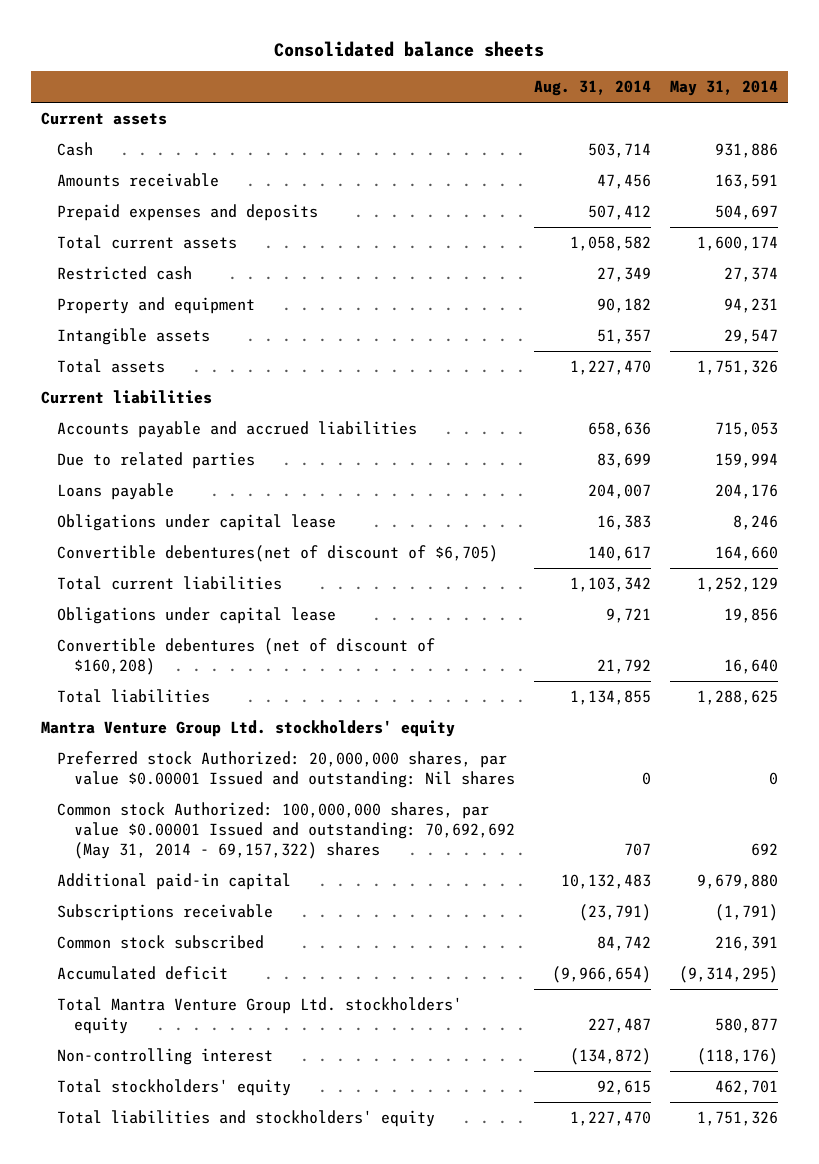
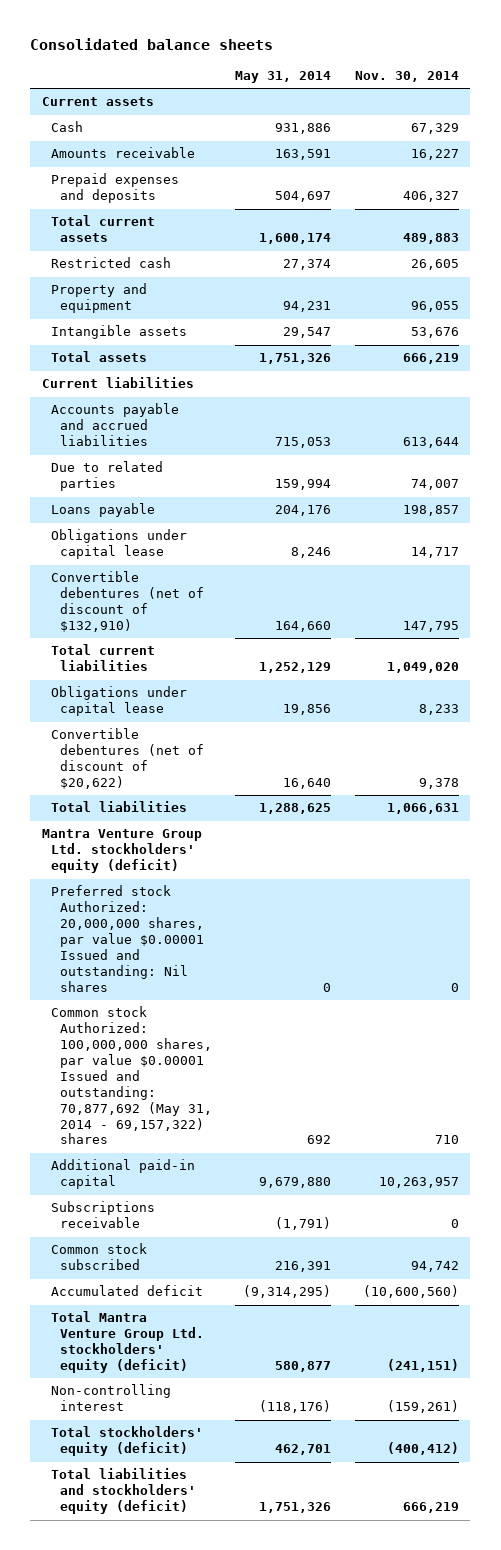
- | Aug. 31, 2014 | May 31, 2014
+ | May 31, 2014 | Nov. 30, 2014
- Convertible debentures(net of discount of $6,705) | 140,617 | 164,660
+ Convertible debentures (net of discount of $132,910) | 164,660 | 147,795
- Convertible debentures (net of discount of $160,208) | 21,792 | 16,640
+ Convertible debentures (net of discount of $20,622) | 16,640 | 9,378
- Mantra Venture Group Ltd. stockholders' equity
+ Mantra Venture Group Ltd. stockholders' equity (deficit)
- Common stock Authorized: 100,000,000 shares, par value $0.00001 Issued and outstanding: 70,692,692 (May 31, 2014 - 69,157,322) shares | 707 | 692
+ Common stock Authorized: 100,000,000 shares, par value $0.00001 Issued and outstanding: 70,877,692 (May 31, 2014 - 69,157,322) shares | 692 | 710
- Total Mantra Venture Group Ltd. stockholders' equity | 227,487 | 580,877
+ Total Mantra Venture Group Ltd. stockholders' equity (deficit) | 580,877 | (241,151)
- Total stockholders' equity | 92,615 | 462,701
- Total liabilities and stockholders' equity | 1,227,470 | 1,751,326
+ Total stockholders' equity (deficit) | 462,701 | (400,412)
+ Total liabilities and stockholders' equity (deficit) | 1,751,326 | 666,219

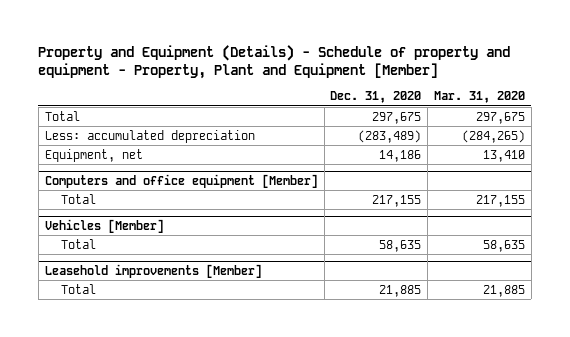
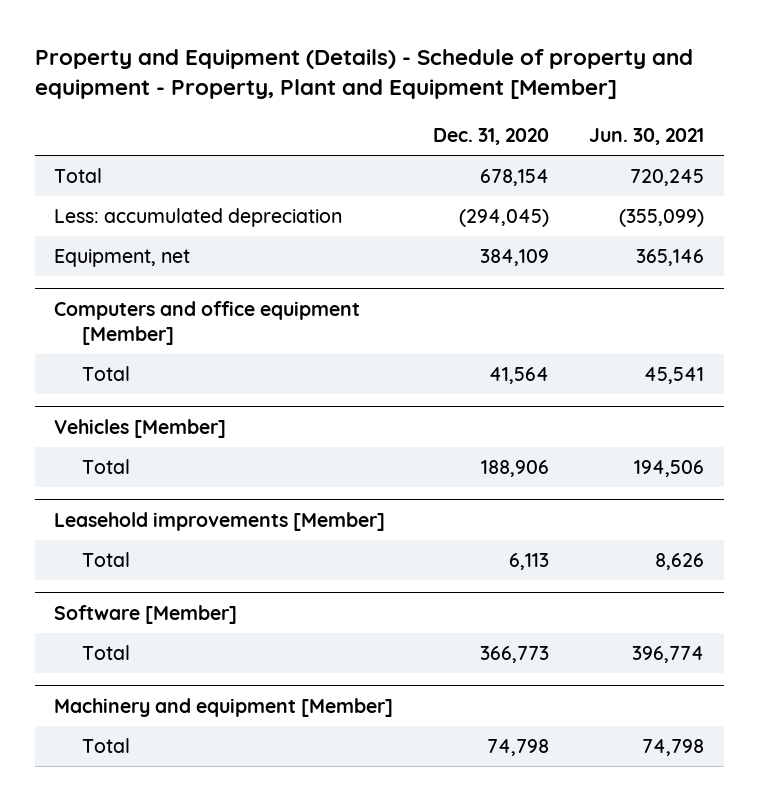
- | Dec. 31, 2020 | Mar. 31, 2020
+ | Dec. 31, 2020 | Jun. 30, 2021
- Total | 297,675 | 297,675
- Less: accumulated depreciation | (283,489) | (284,265)
- Equipment, net | 14,186 | 13,410
+ Total | 678,154 | 720,245
+ Less: accumulated depreciation | (294,045) | (355,099)
+ Equipment, net | 384,109 | 365,146
@ Computers and office equipment [Member]
- Total | 217,155 | 217,155
+ Total | 41,564 | 45,541
@ Vehicles [Member]
- Total | 58,635 | 58,635
+ Total | 188,906 | 194,506
@ Leasehold improvements [Member]
- Total | 21,885 | 21,885
+ Total | 6,113 | 8,626
+ Software [Member]
+ Total | 366,773 | 396,774
+ Machinery and equipment [Member]
+ Total | 74,798 | 74,798

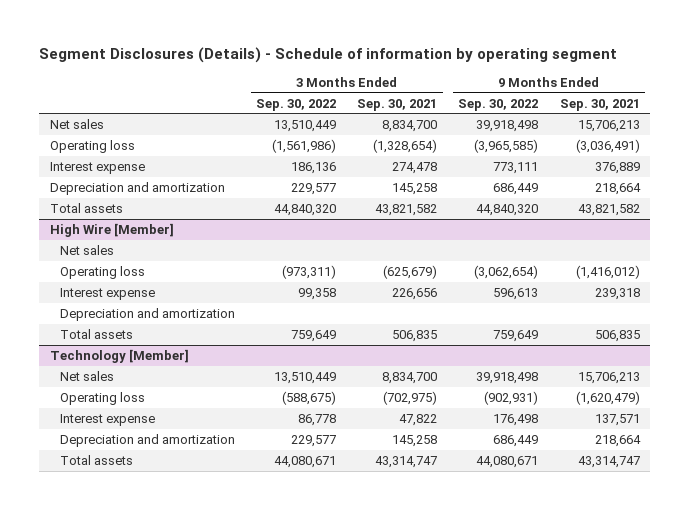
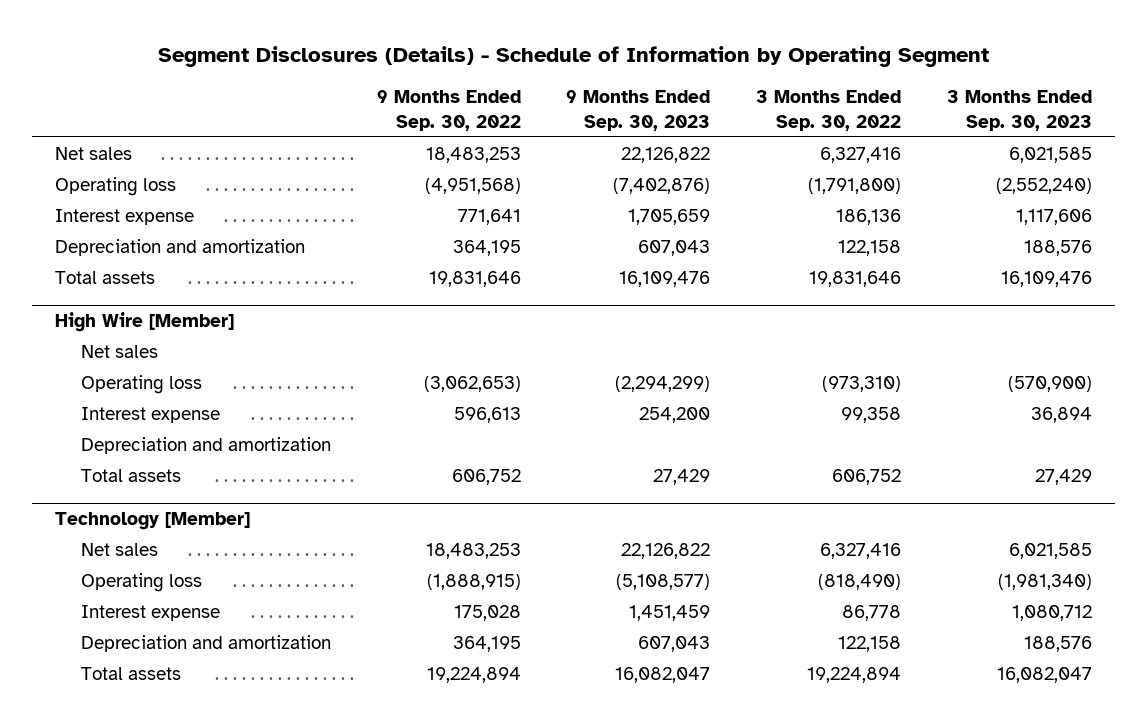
- Segment Disclosures (Details) - Schedule of information by operating segment
+ Segment Disclosures (Details) - Schedule of Information by Operating Segment
- | 3 Months Ended Sep. 30, 2022 | 3 Months Ended Sep. 30, 2021 | 9 Months Ended Sep. 30, 2022 | 9 Months Ended Sep. 30, 2021
+ | 9 Months Ended Sep. 30, 2022 | 9 Months Ended Sep. 30, 2023 | 3 Months Ended Sep. 30, 2022 | 3 Months Ended Sep. 30, 2023
- Net sales | 13,510,449 | 8,834,700 | 39,918,498 | 15,706,213
- Operating loss | (1,561,986) | (1,328,654) | (3,965,585) | (3,036,491)
- Interest expense | 186,136 | 274,478 | 773,111 | 376,889
- Depreciation and amortization | 229,577 | 145,258 | 686,449 | 218,664
- Total assets | 44,840,320 | 43,821,582 | 44,840,320 | 43,821,582
+ Net sales | 18,483,253 | 22,126,822 | 6,327,416 | 6,021,585
+ Operating loss | (4,951,568) | (7,402,876) | (1,791,800) | (2,552,240)
+ Interest expense | 771,641 | 1,705,659 | 186,136 | 1,117,606
+ Depreciation and amortization | 364,195 | 607,043 | 122,158 | 188,576
+ Total assets | 19,831,646 | 16,109,476 | 19,831,646 | 16,109,476
@ High Wire [Member]
- Operating loss | (973,311) | (625,679) | (3,062,654) | (1,416,012)
+ Operating loss | (3,062,653) | (2,294,299) | (973,310) | (570,900)
- Total assets | 759,649 | 506,835 | 759,649 | 506,835
+ Total assets | 606,752 | 27,429 | 606,752 | 27,429
@ Technology [Member]
- Net sales | 13,510,449 | 8,834,700 | 39,918,498 | 15,706,213
- Operating loss | (588,675) | (702,975) | (902,931) | (1,620,479)
- Interest expense | 86,778 | 47,822 | 176,498 | 137,571
- Depreciation and amortization | 229,577 | 145,258 | 686,449 | 218,664
- Total assets | 44,080,671 | 43,314,747 | 44,080,671 | 43,314,747
+ Net sales | 18,483,253 | 22,126,822 | 6,327,416 | 6,021,585
+ Operating loss | (1,888,915) | (5,108,577) | (818,490) | (1,981,340)
+ Interest expense | 175,028 | 1,451,459 | 86,778 | 1,080,712
+ Depreciation and amortization | 364,195 | 607,043 | 122,158 | 188,576
+ Total assets | 19,224,894 | 16,082,047 | 19,224,894 | 16,082,047

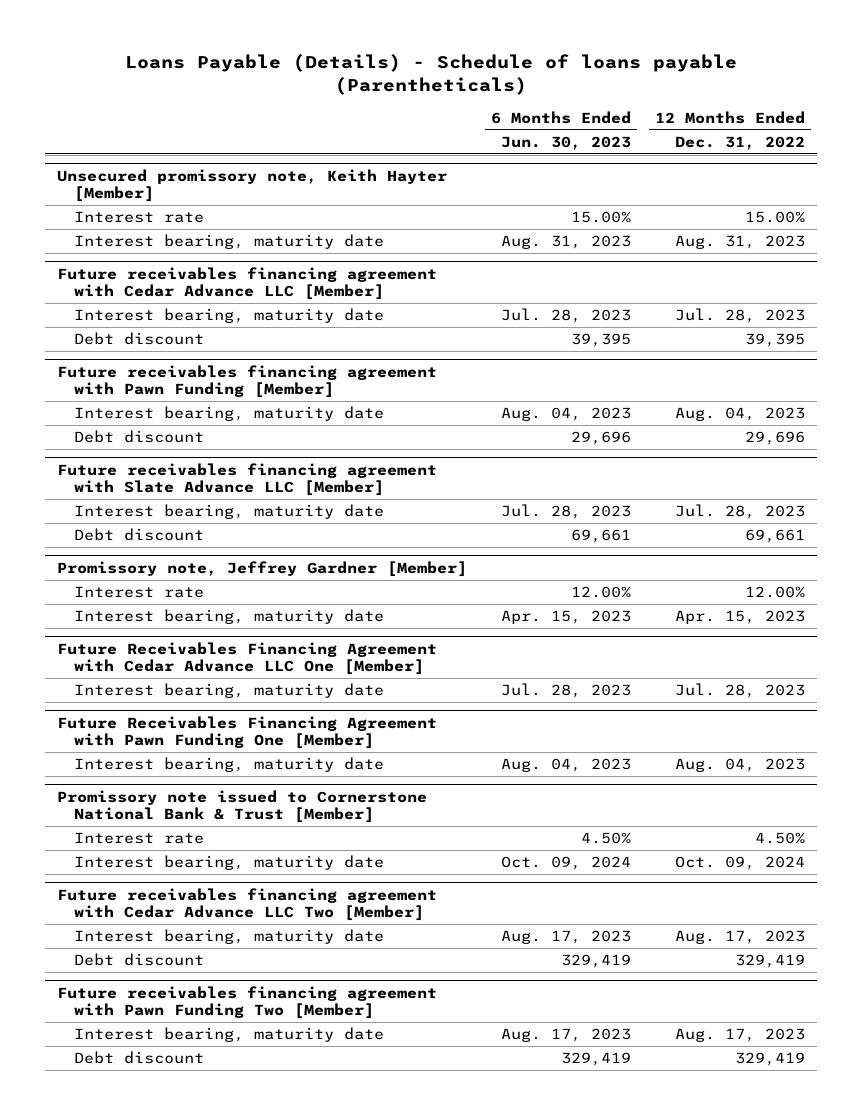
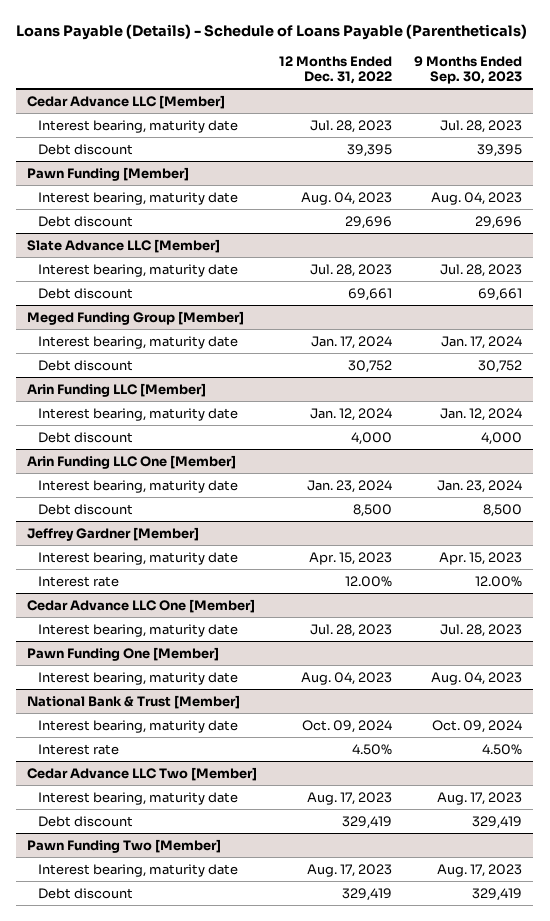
- Loans Payable (Details) - Schedule of loans payable (Parentheticals)
+ Loans Payable (Details) - Schedule of Loans Payable (Parentheticals)
- | 6 Months Ended Jun. 30, 2023 | 12 Months Ended Dec. 31, 2022
+ | 12 Months Ended Dec. 31, 2022 | 9 Months Ended Sep. 30, 2023
- Unsecured promissory note, Keith Hayter [Member]
- Interest rate | 15.00% | 15.00%
- Interest bearing, maturity date | Aug. 31, 2023 | Aug. 31, 2023
- Future receivables financing agreement with Cedar Advance LLC [Member]
+ Cedar Advance LLC [Member]
- Future receivables financing agreement with Pawn Funding [Member]
+ Pawn Funding [Member]
- Future receivables financing agreement with Slate Advance LLC [Member]
+ Slate Advance LLC [Member]
- Promissory note, Jeffrey Gardner [Member]
- Interest rate | 12.00% | 12.00%
+ Meged Funding Group [Member]
+ Interest bearing, maturity date | Jan. 17, 2024 | Jan. 17, 2024
+ Debt discount | 30,752 | 30,752
+ Arin Funding LLC [Member]
+ Interest bearing, maturity date | Jan. 12, 2024 | Jan. 12, 2024
+ Debt discount | 4,000 | 4,000
+ Arin Funding LLC One [Member]
+ Interest bearing, maturity date | Jan. 23, 2024 | Jan. 23, 2024
+ Debt discount | 8,500 | 8,500
+ Jeffrey Gardner [Member]
- Future Receivables Financing Agreement with Cedar Advance LLC One [Member]
+ Interest rate | 12.00% | 12.00%
+ Cedar Advance LLC One [Member]
- Future Receivables Financing Agreement with Pawn Funding One [Member]
+ Pawn Funding One [Member]
- Promissory note issued to Cornerstone National Bank & Trust [Member]
- Interest rate | 4.50% | 4.50%
+ National Bank & Trust [Member]
- Future receivables financing agreement with Cedar Advance LLC Two [Member]
+ Interest rate | 4.50% | 4.50%
+ Cedar Advance LLC Two [Member]
- Future receivables financing agreement with Pawn Funding Two [Member]
+ Pawn Funding Two [Member]

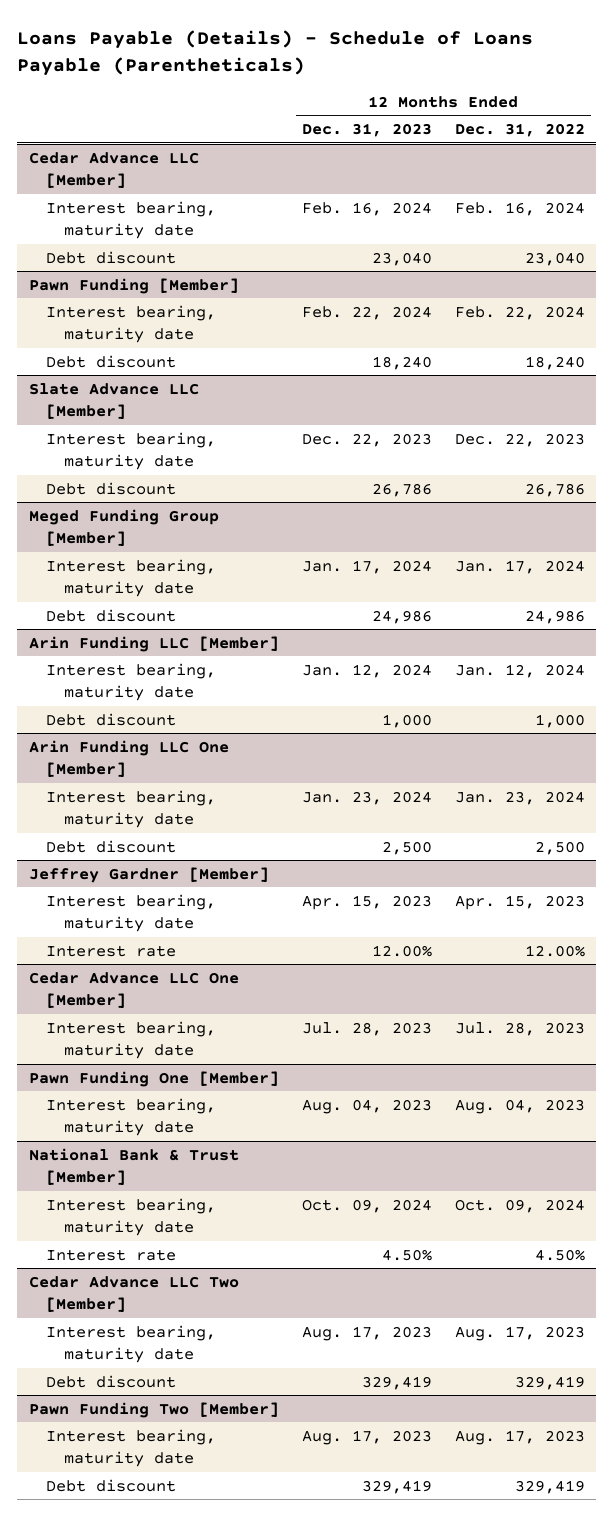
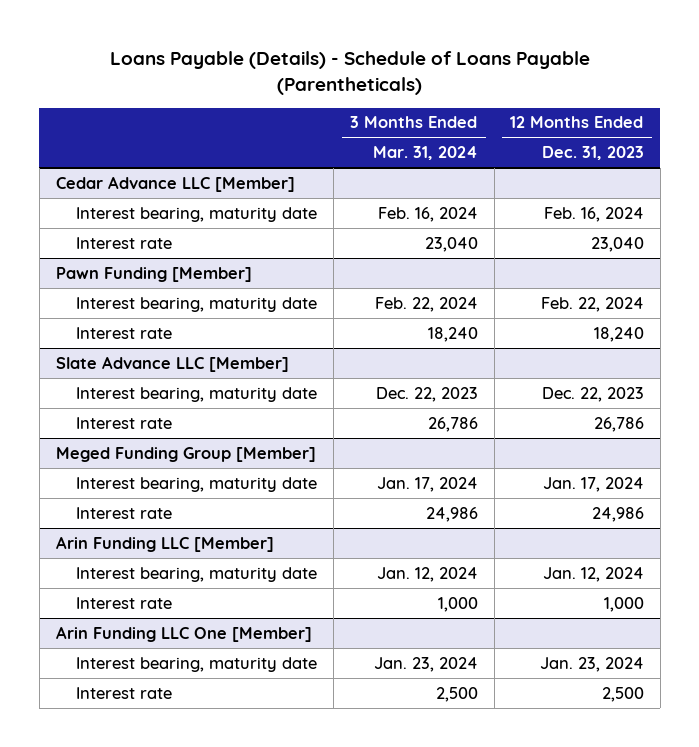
- | 12 Months Ended Dec. 31, 2023 | 12 Months Ended Dec. 31, 2022
+ | 3 Months Ended Mar. 31, 2024 | 12 Months Ended Dec. 31, 2023
@ Cedar Advance LLC [Member]
- Debt discount | 23,040 | 23,040
+ Interest rate | 23,040 | 23,040
@ Pawn Funding [Member]
- Debt discount | 18,240 | 18,240
+ Interest rate | 18,240 | 18,240
@ Slate Advance LLC [Member]
- Debt discount | 26,786 | 26,786
+ Interest rate | 26,786 | 26,786
@ Meged Funding Group [Member]
- Debt discount | 24,986 | 24,986
+ Interest rate | 24,986 | 24,986
@ Arin Funding LLC [Member]
- Debt discount | 1,000 | 1,000
+ Interest rate | 1,000 | 1,000
@ Arin Funding LLC One [Member]
- Debt discount | 2,500 | 2,500
- Jeffrey Gardner [Member]
- Interest bearing, maturity date | Apr. 15, 2023 | Apr. 15, 2023
- Interest rate | 12.00% | 12.00%
- Cedar Advance LLC One [Member]
- Interest bearing, maturity date | Jul. 28, 2023 | Jul. 28, 2023
- Pawn Funding One [Member]
- Interest bearing, maturity date | Aug. 04, 2023 | Aug. 04, 2023
- National Bank & Trust [Member]
- Interest bearing, maturity date | Oct. 09, 2024 | Oct. 09, 2024
- Interest rate | 4.50% | 4.50%
- Cedar Advance LLC Two [Member]
- Interest bearing, maturity date | Aug. 17, 2023 | Aug. 17, 2023
- Debt discount | 329,419 | 329,419
- Pawn Funding Two [Member]
- Interest bearing, maturity date | Aug. 17, 2023 | Aug. 17, 2023
- Debt discount | 329,419 | 329,419
@ Arin Funding LLC One [Member]
+ Interest rate | 2,500 | 2,500

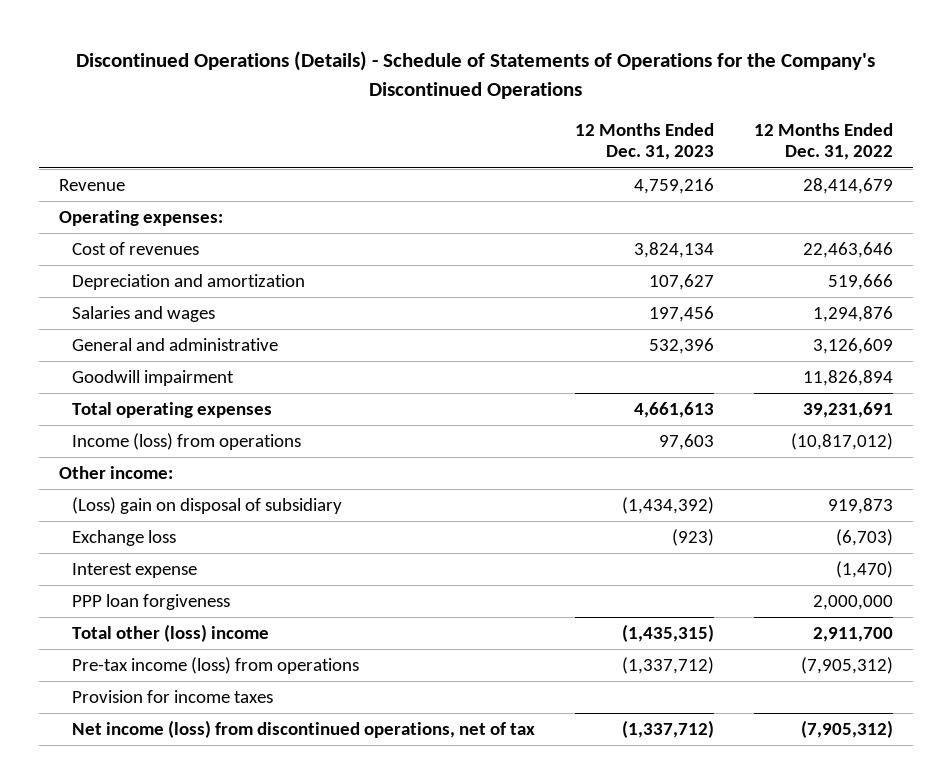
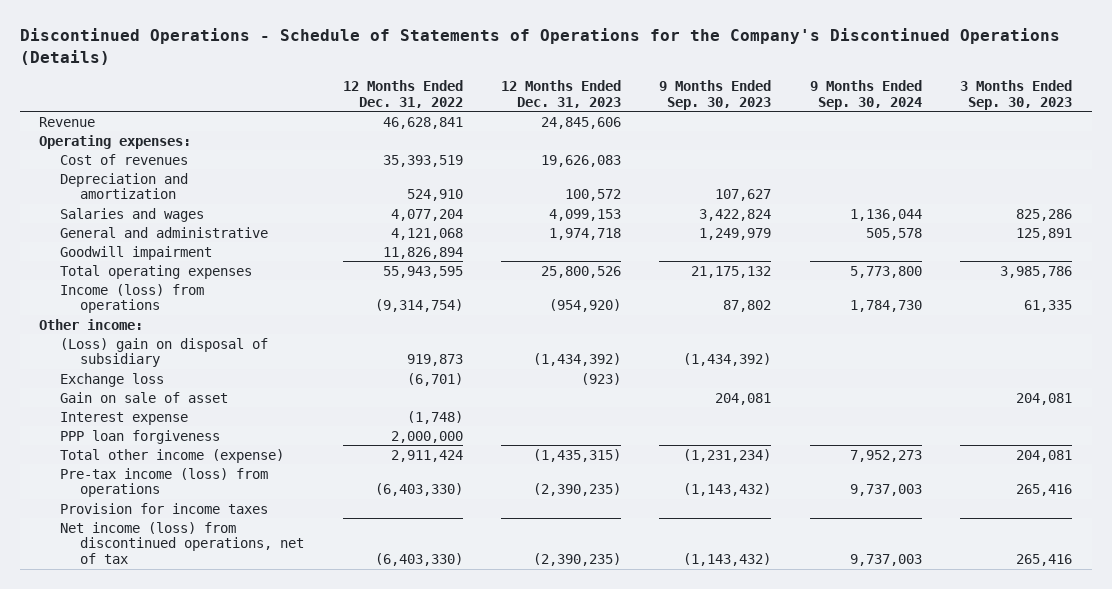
- Discontinued Operations (Details) - Schedule of Statements of Operations for the Company's Discontinued Operations
+ Discontinued Operations - Schedule of Statements of Operations for the Company's Discontinued Operations (Details)
- | 12 Months Ended Dec. 31, 2023 | 12 Months Ended Dec. 31, 2022
+ | 12 Months Ended Dec. 31, 2022 | 12 Months Ended Dec. 31, 2023 | 9 Months Ended Sep. 30, 2023 | 9 Months Ended Sep. 30, 2024 | 3 Months Ended Sep. 30, 2023
- Revenue | 4,759,216 | 28,414,679
+ Revenue | 46,628,841 | 24,845,606 | | |
- Cost of revenues | 3,824,134 | 22,463,646
- Depreciation and amortization | 107,627 | 519,666
- Salaries and wages | 197,456 | 1,294,876
- General and administrative | 532,396 | 3,126,609
+ Cost of revenues | 35,393,519 | 19,626,083 | | |
+ Depreciation and amortization | 524,910 | 100,572 | 107,627 | |
+ Salaries and wages | 4,077,204 | 4,099,153 | 3,422,824 | 1,136,044 | 825,286
+ General and administrative | 4,121,068 | 1,974,718 | 1,249,979 | 505,578 | 125,891
- Total operating expenses | 4,661,613 | 39,231,691
- Income (loss) from operations | 97,603 | (10,817,012)
+ Total operating expenses | 55,943,595 | 25,800,526 | 21,175,132 | 5,773,800 | 3,985,786
+ Income (loss) from operations | (9,314,754) | (954,920) | 87,802 | 1,784,730 | 61,335
- Exchange loss | (923) | (6,703)
- Interest expense | | (1,470)
+ Exchange loss | (6,701) | (923) | | |
+ Gain on sale of asset | | | 204,081 | | 204,081
+ Interest expense | (1,748) | | | |
- Total other (loss) income | (1,435,315) | 2,911,700
- Pre-tax income (loss) from operations | (1,337,712) | (7,905,312)
+ Total other income (expense) | 2,911,424 | (1,435,315) | (1,231,234) | 7,952,273 | 204,081
+ Pre-tax income (loss) from operations | (6,403,330) | (2,390,235) | (1,143,432) | 9,737,003 | 265,416
- Net income (loss) from discontinued operations, net of tax | (1,337,712) | (7,905,312)
+ Net income (loss) from discontinued operations, net of tax | (6,403,330) | (2,390,235) | (1,143,432) | 9,737,003 | 265,416

